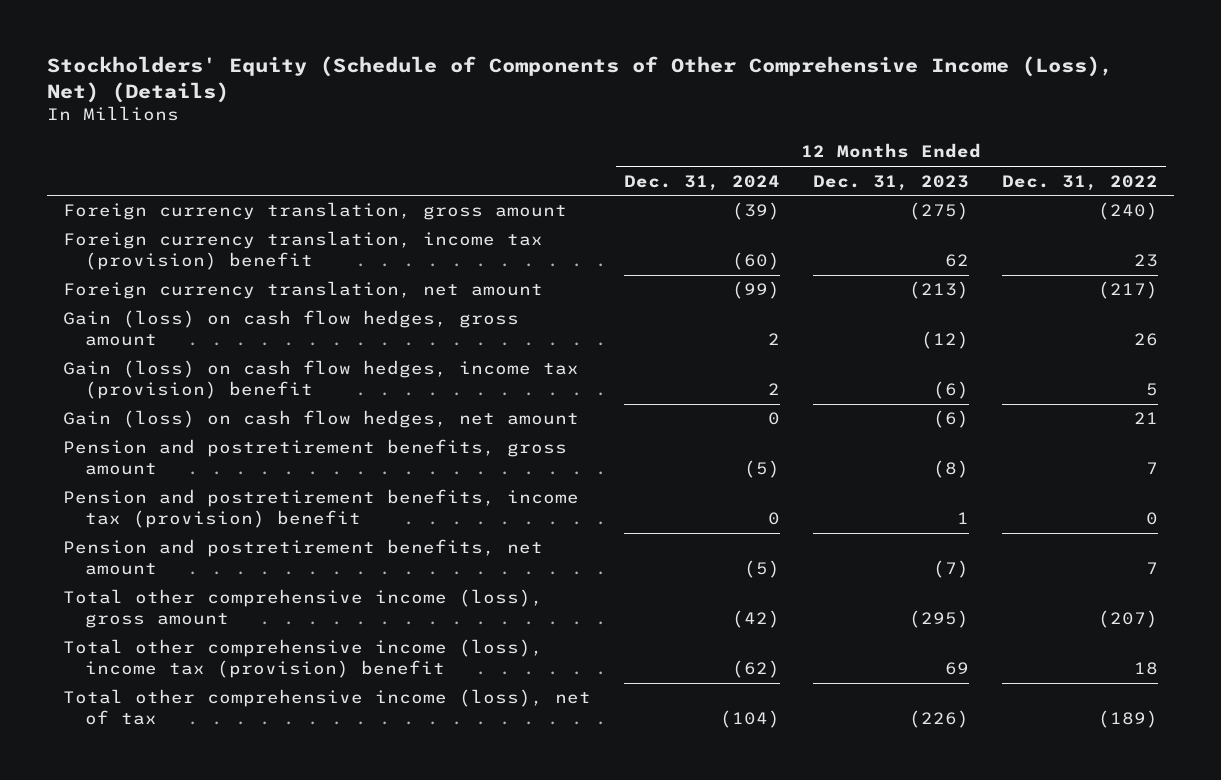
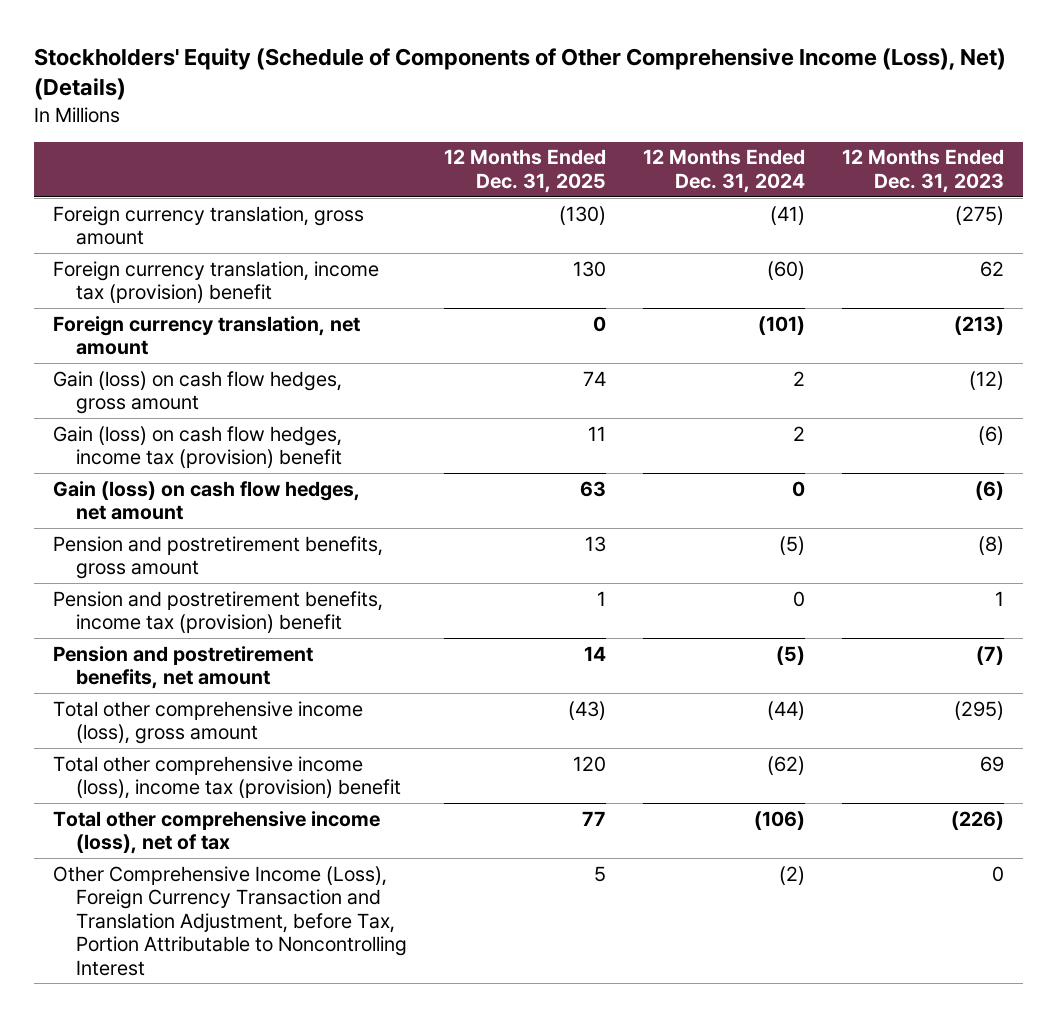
- | 12 Months Ended Dec. 31, 2024 | 12 Months Ended Dec. 31, 2023 | 12 Months Ended Dec. 31, 2022
+ | 12 Months Ended Dec. 31, 2025 | 12 Months Ended Dec. 31, 2024 | 12 Months Ended Dec. 31, 2023
- Foreign currency translation, gross amount | (39) | (275) | (240)
+ Foreign currency translation, gross amount | (130) | (41) | (275)
- Foreign currency translation, net amount | (99) | (213) | (217)
+ Foreign currency translation, net amount | 0 | (101) | (213)
- Total other comprehensive income (loss), gross amount | (42) | (295) | (207)
+ Total other comprehensive income (loss), gross amount | (43) | (44) | (295)
- Total other comprehensive income (loss), net of tax | (104) | (226) | (189)
+ Total other comprehensive income (loss), net of tax | 77 | (106) | (226)
+ Other Comprehensive Income (Loss), Foreign Currency Transaction and Translation Adjustment, before Tax, Portion Attributable to Noncontrolling Interest | 5 | (2) | 0

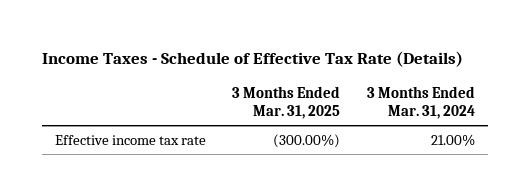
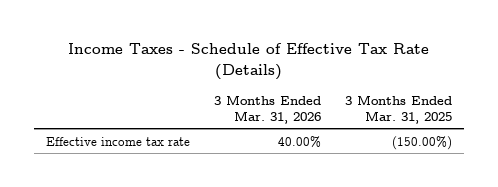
- | 3 Months Ended Mar. 31, 2025 | 3 Months Ended Mar. 31, 2024
+ | 3 Months Ended Mar. 31, 2026 | 3 Months Ended Mar. 31, 2025
- Effective income tax rate | (300.00%) | 21.00%
+ Effective income tax rate | 40.00% | (150.00%)

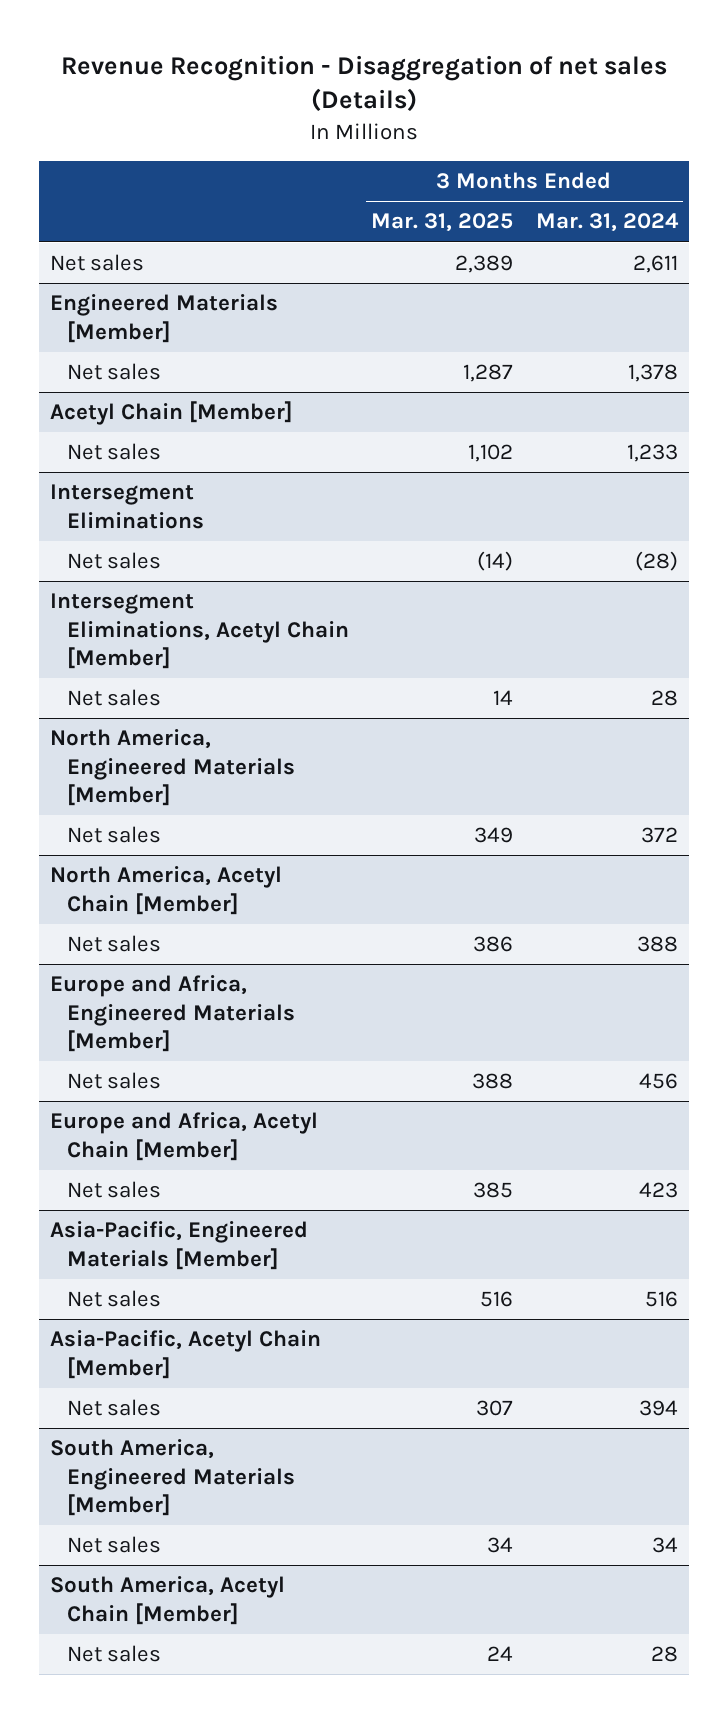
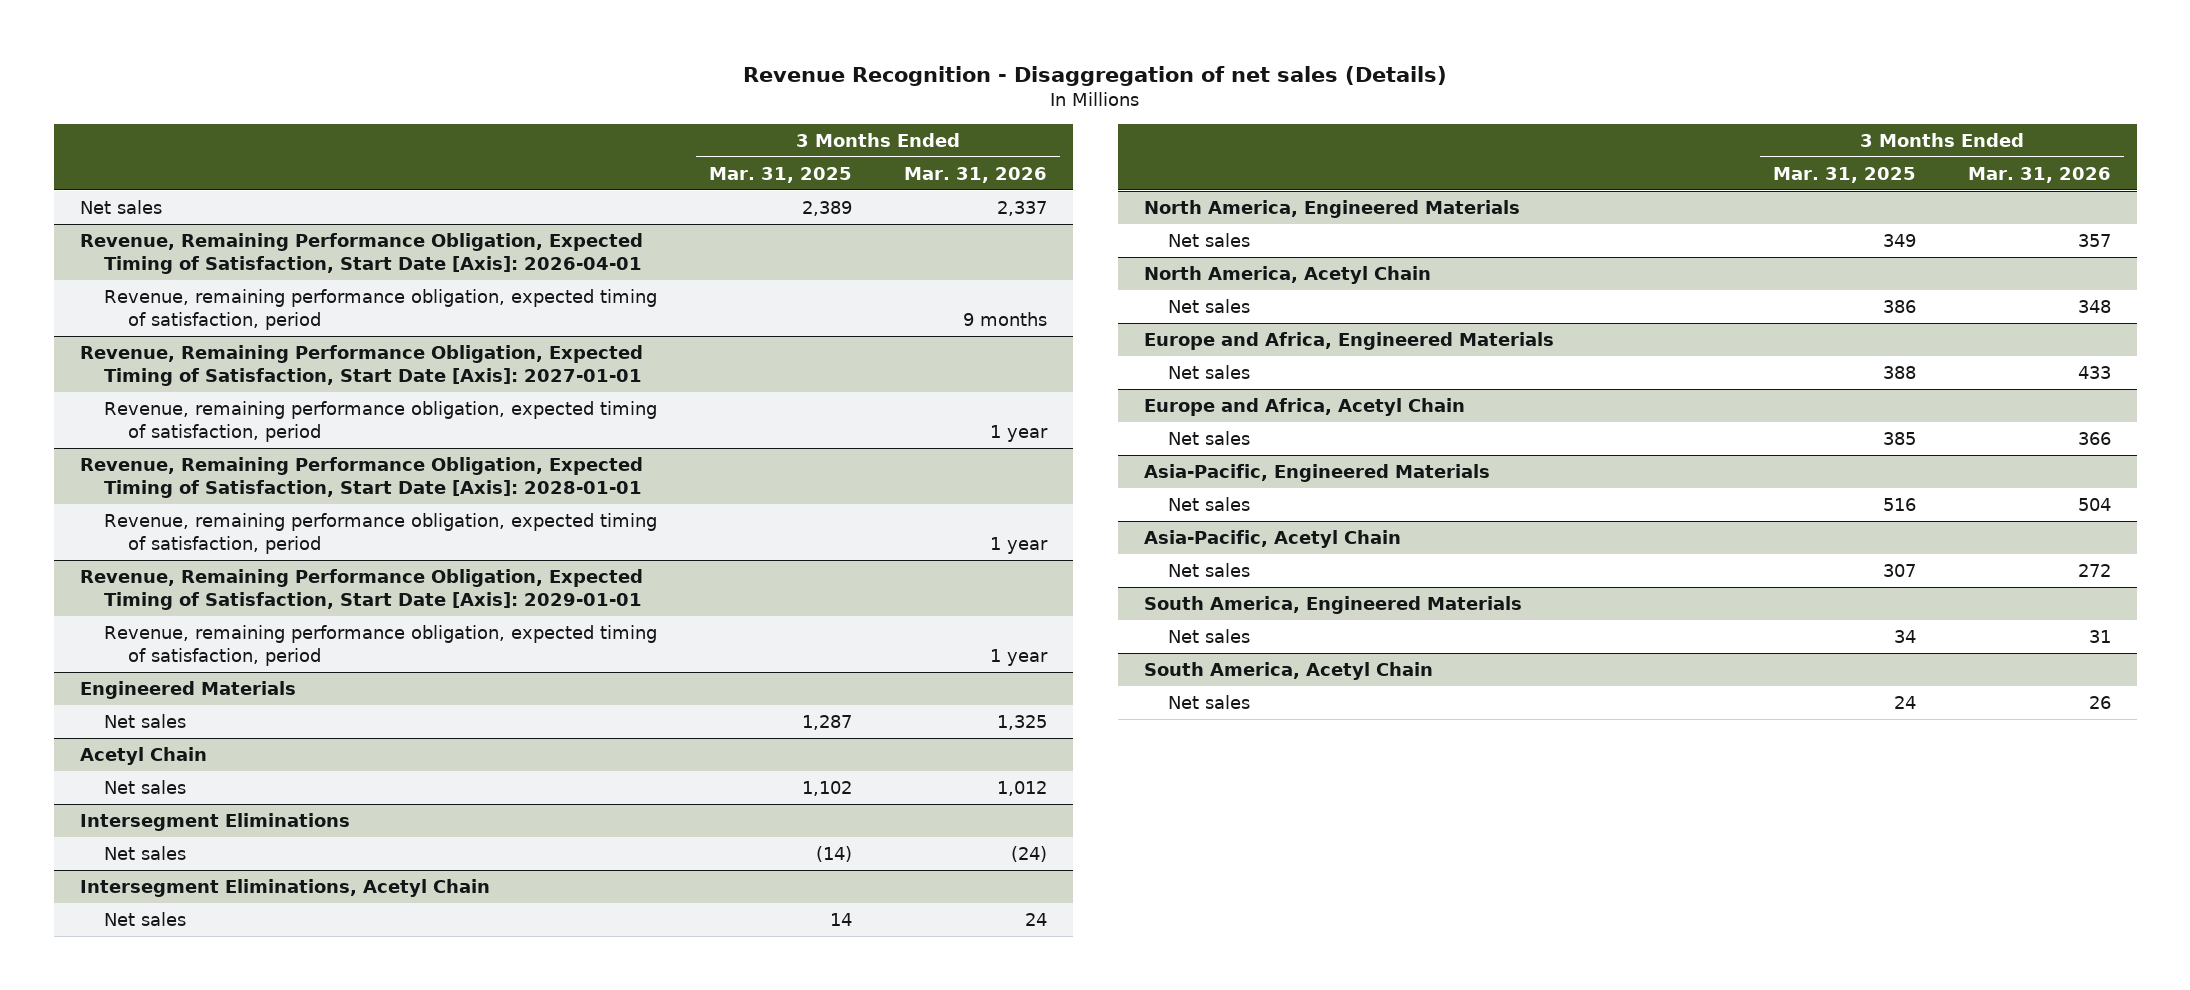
- | 3 Months Ended Mar. 31, 2025 | 3 Months Ended Mar. 31, 2024
+ | 3 Months Ended Mar. 31, 2025 | 3 Months Ended Mar. 31, 2026
- Engineered Materials [Member]
+ Revenue, Remaining Performance Obligation, Expected Timing of Satisfaction, Start Date [Axis]: 2026-04-01
+ Revenue, remaining performance obligation, expected timing of satisfaction, period | | 9 months
+ Revenue, Remaining Performance Obligation, Expected Timing of Satisfaction, Start Date [Axis]: 2027-01-01
+ Revenue, remaining performance obligation, expected timing of satisfaction, period | | 1 year
+ Revenue, Remaining Performance Obligation, Expected Timing of Satisfaction, Start Date [Axis]: 2028-01-01
+ Revenue, remaining performance obligation, expected timing of satisfaction, period | | 1 year
+ Revenue, Remaining Performance Obligation, Expected Timing of Satisfaction, Start Date [Axis]: 2029-01-01
+ Revenue, remaining performance obligation, expected timing of satisfaction, period | | 1 year
+ Engineered Materials
- Acetyl Chain [Member]
+ Acetyl Chain
- Intersegment Eliminations, Acetyl Chain [Member]
+ Intersegment Eliminations, Acetyl Chain
- North America, Engineered Materials [Member]
+ North America, Engineered Materials
- North America, Acetyl Chain [Member]
+ North America, Acetyl Chain
- Europe and Africa, Engineered Materials [Member]
+ Europe and Africa, Engineered Materials
- Europe and Africa, Acetyl Chain [Member]
+ Europe and Africa, Acetyl Chain
- Asia-Pacific, Engineered Materials [Member]
+ Asia-Pacific, Engineered Materials
- Asia-Pacific, Acetyl Chain [Member]
+ Asia-Pacific, Acetyl Chain
- South America, Engineered Materials [Member]
+ South America, Engineered Materials
- South America, Acetyl Chain [Member]
+ South America, Acetyl Chain

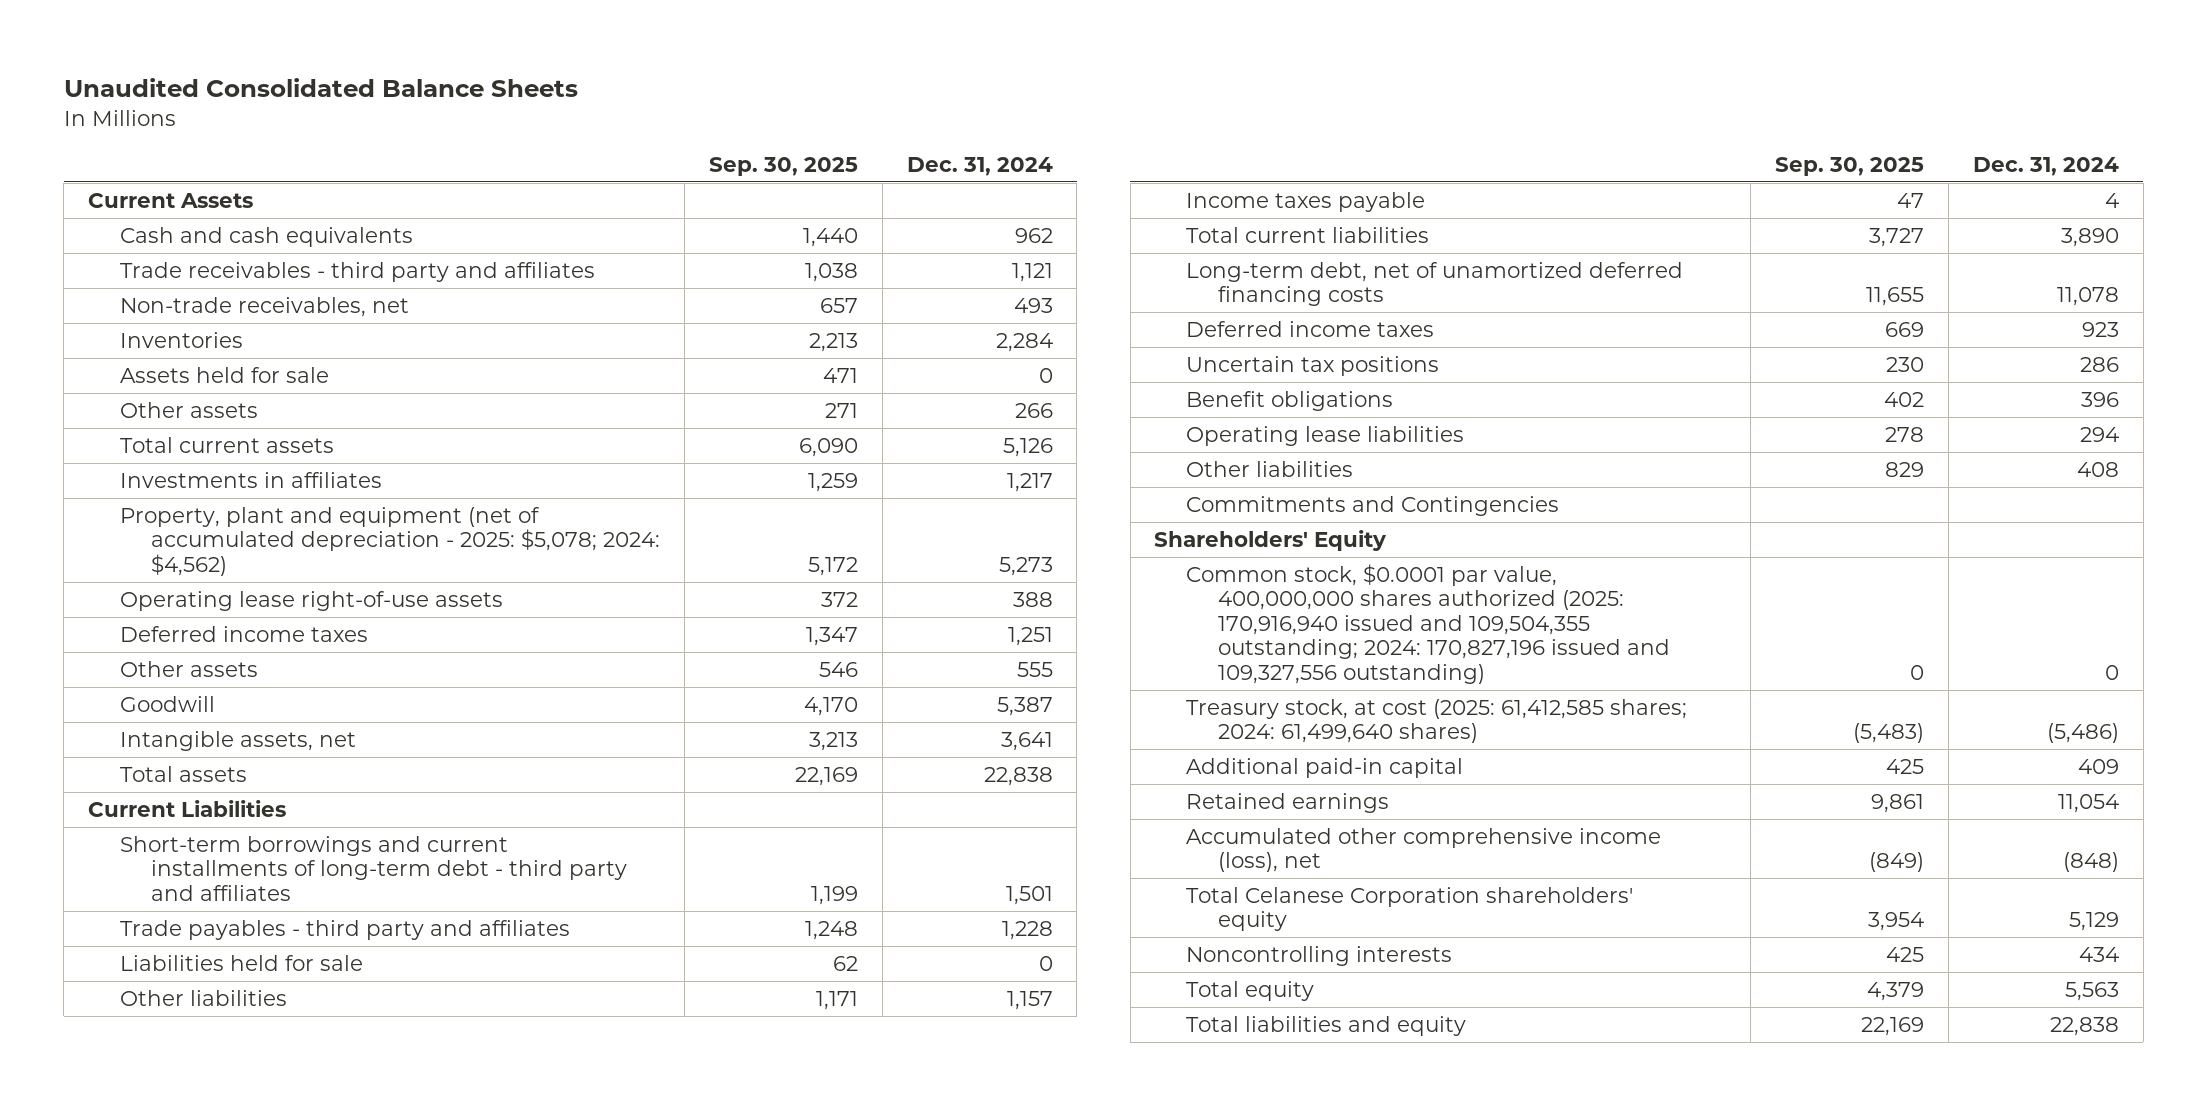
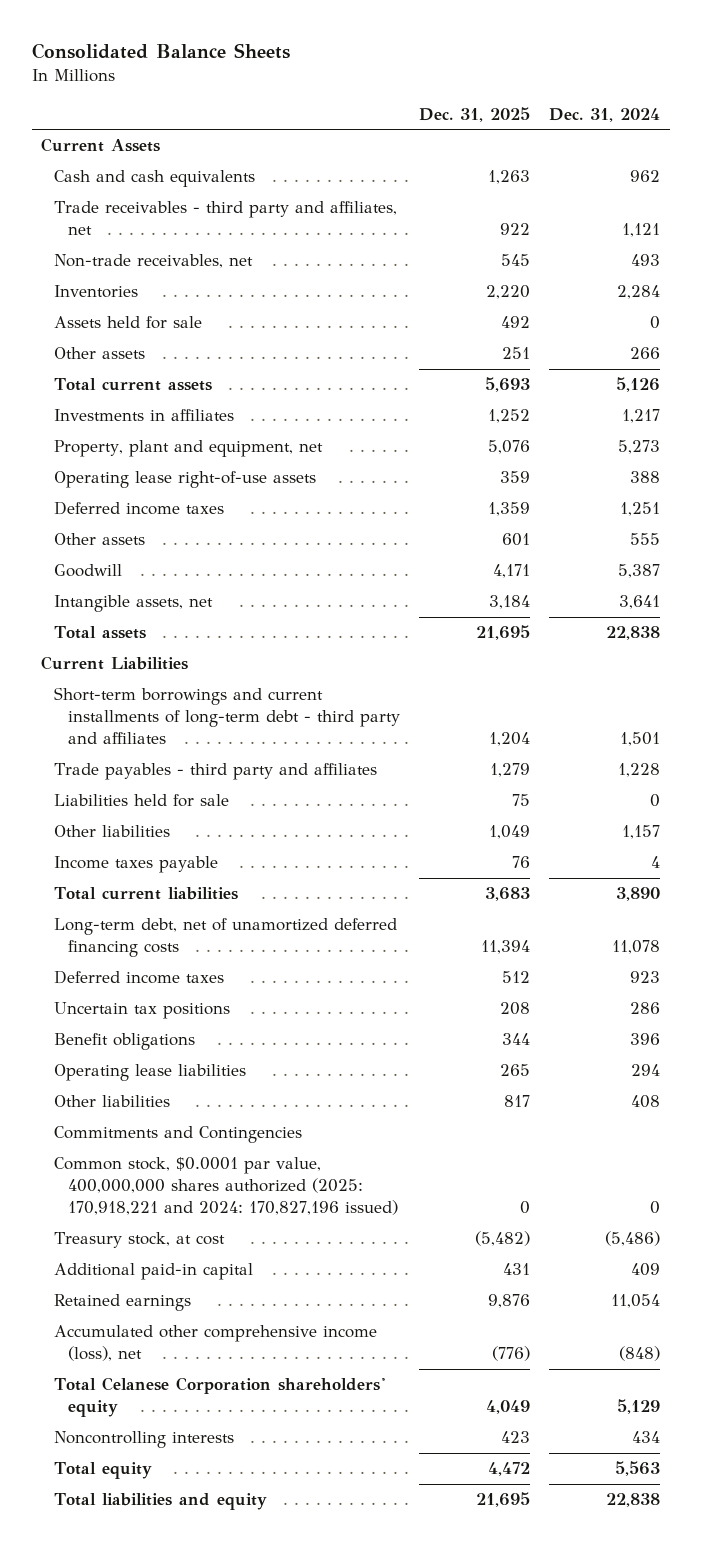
- Unaudited Consolidated Balance Sheets
+ Consolidated Balance Sheets
- | Sep. 30, 2025 | Dec. 31, 2024
+ | Dec. 31, 2025 | Dec. 31, 2024
- Trade receivables - third party and affiliates | 1,038 | 1,121
+ Trade receivables - third party and affiliates, net | 922 | 1,121
- Property, plant and equipment (net of accumulated depreciation - 2025: $5,078; 2024: $4,562) | 5,172 | 5,273
+ Property, plant and equipment, net | 5,076 | 5,273
- Shareholders' Equity
- Common stock, $0.0001 par value, 400,000,000 shares authorized (2025: 170,916,940 issued and 109,504,355 outstanding; 2024: 170,827,196 issued and 109,327,556 outstanding) | 0 | 0
- Treasury stock, at cost (2025: 61,412,585 shares; 2024: 61,499,640 shares) | (5,483) | (5,486)
+ Common stock, $0.0001 par value, 400,000,000 shares authorized (2025: 170,918,221 and 2024: 170,827,196 issued) | 0 | 0
+ Treasury stock, at cost | (5,482) | (5,486)

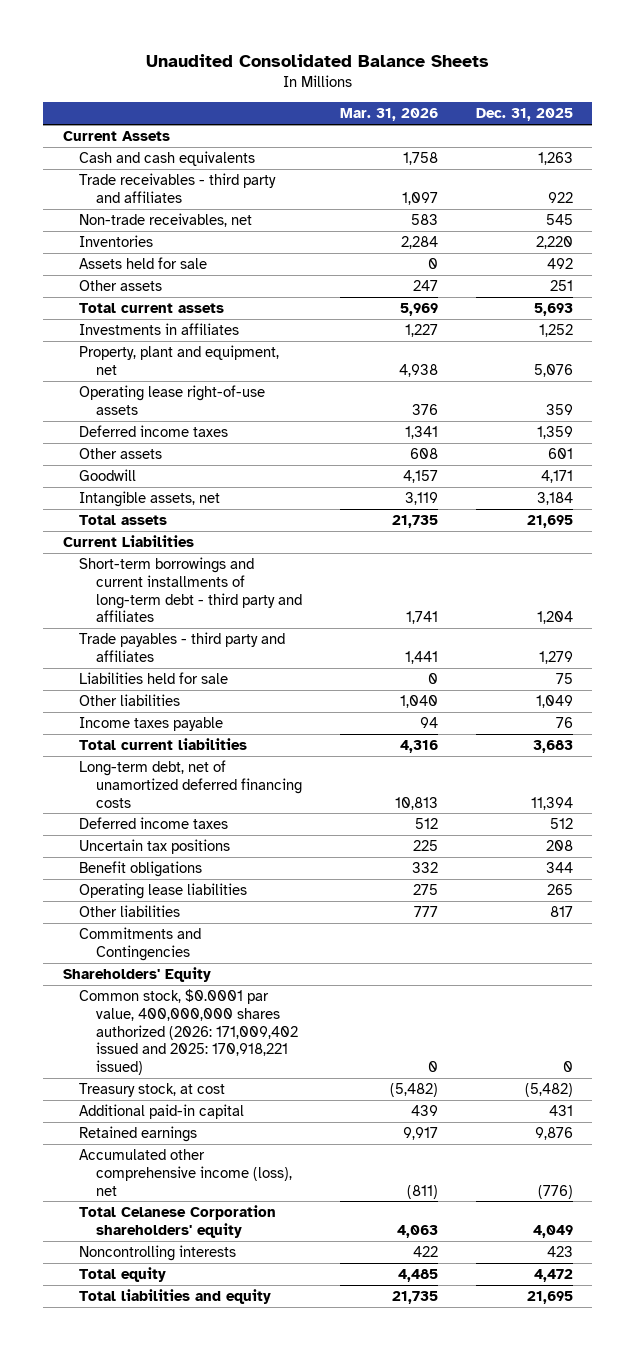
- Consolidated Balance Sheets
+ Unaudited Consolidated Balance Sheets
- | Dec. 31, 2025 | Dec. 31, 2024
+ | Mar. 31, 2026 | Dec. 31, 2025
- Trade receivables - third party and affiliates, net | 922 | 1,121
+ Trade receivables - third party and affiliates | 1,097 | 922
- Common stock, $0.0001 par value, 400,000,000 shares authorized (2025: 170,918,221 and 2024: 170,827,196 issued) | 0 | 0
+ Shareholders' Equity
+ Common stock, $0.0001 par value, 400,000,000 shares authorized (2026: 171,009,402 issued and 2025: 170,918,221 issued) | 0 | 0

